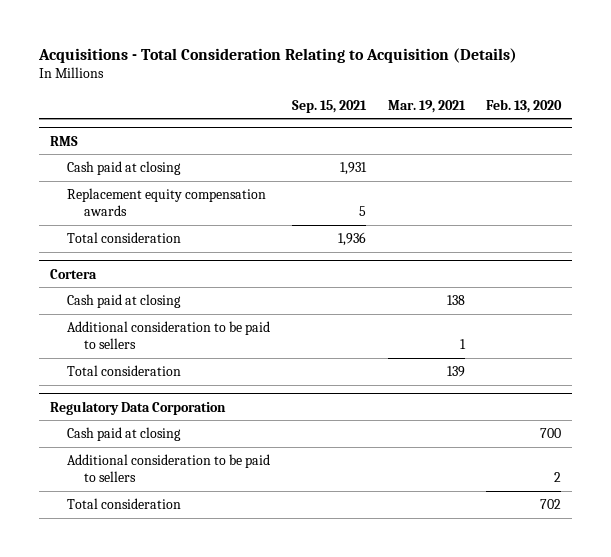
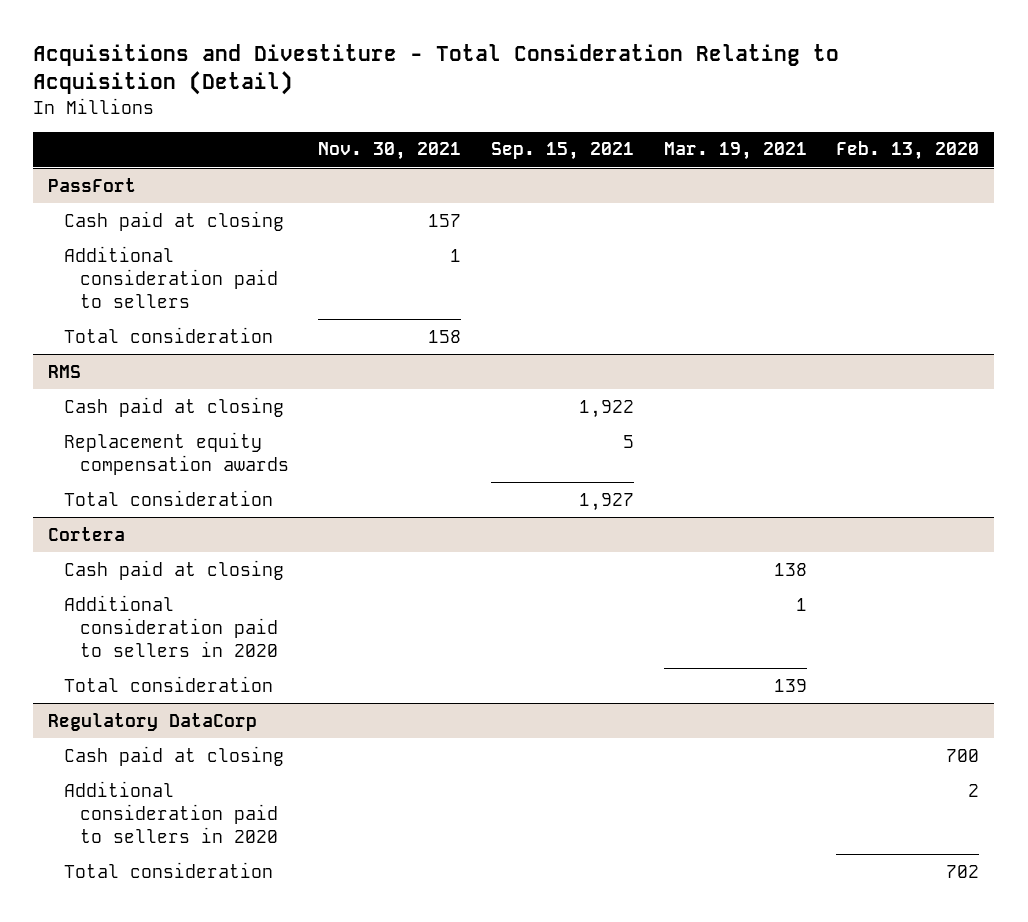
- Acquisitions - Total Consideration Relating to Acquisition (Details)
+ Acquisitions and Divestiture - Total Consideration Relating to Acquisition (Detail)
- | Sep. 15, 2021 | Mar. 19, 2021 | Feb. 13, 2020
+ | Nov. 30, 2021 | Sep. 15, 2021 | Mar. 19, 2021 | Feb. 13, 2020
+ PassFort
+ Cash paid at closing | 157 | | |
+ Additional consideration paid to sellers | 1 | | |
+ Total consideration | 158 | | |
@ RMS
- Cash paid at closing | 1,931 | |
+ Cash paid at closing | | 1,922 | |
- Total consideration | 1,936 | |
+ Total consideration | | 1,927 | |
@ Cortera
- Additional consideration to be paid to sellers | | 1 |
+ Additional consideration paid to sellers in 2020 | | | 1 |
- Regulatory Data Corporation
+ Regulatory DataCorp
- Additional consideration to be paid to sellers | | | 2
+ Additional consideration paid to sellers in 2020 | | | | 2

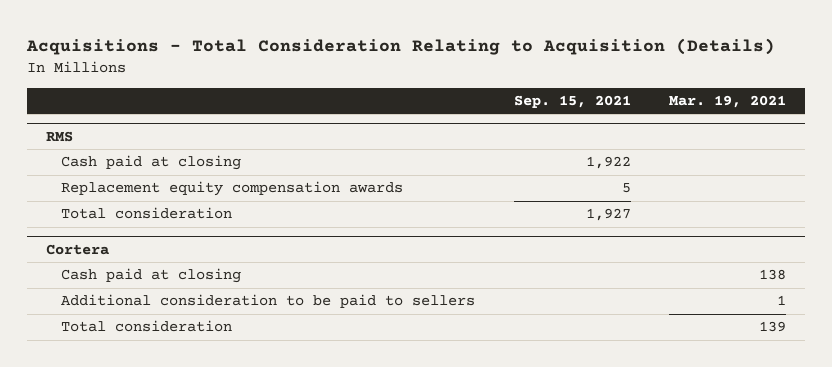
- Acquisitions and Divestiture - Total Consideration Relating to Acquisition (Detail)
+ Acquisitions - Total Consideration Relating to Acquisition (Details)
- | Nov. 30, 2021 | Sep. 15, 2021 | Mar. 19, 2021 | Feb. 13, 2020
+ | Sep. 15, 2021 | Mar. 19, 2021
- PassFort
- Cash paid at closing | 157 | | |
- Additional consideration paid to sellers | 1 | | |
- Total consideration | 158 | | |
@ Cortera
- Additional consideration paid to sellers in 2020 | | | 1 |
+ Additional consideration to be paid to sellers | | 1
- Regulatory DataCorp
- Cash paid at closing | | | | 700
- Additional consideration paid to sellers in 2020 | | | | 2
- Total consideration | | | | 702

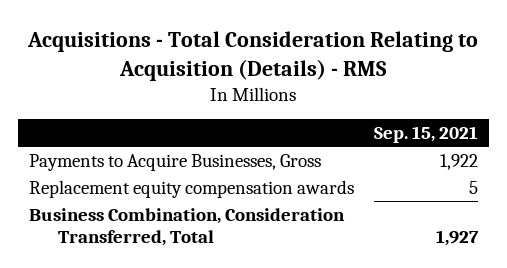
- Acquisitions - Total Consideration Relating to Acquisition (Details)
+ Acquisitions - Total Consideration Relating to Acquisition (Details) - RMS
- | Sep. 15, 2021 | Mar. 19, 2021
+ | Sep. 15, 2021
- RMS
- Cash paid at closing | 1,922 |
+ Payments to Acquire Businesses, Gross | 1,922
- Total consideration | 1,927 |
- Cortera
- Cash paid at closing | | 138
- Additional consideration to be paid to sellers | | 1
- Total consideration | | 139
+ Business Combination, Consideration Transferred, Total | 1,927

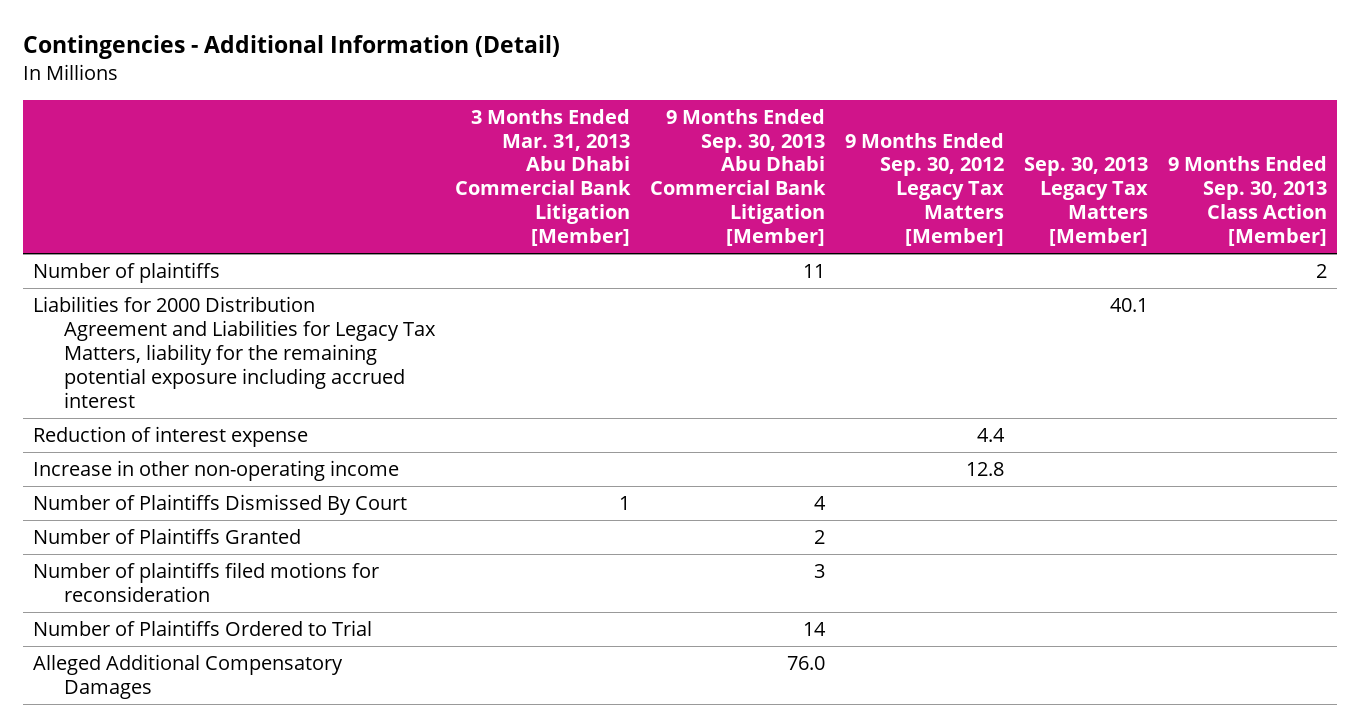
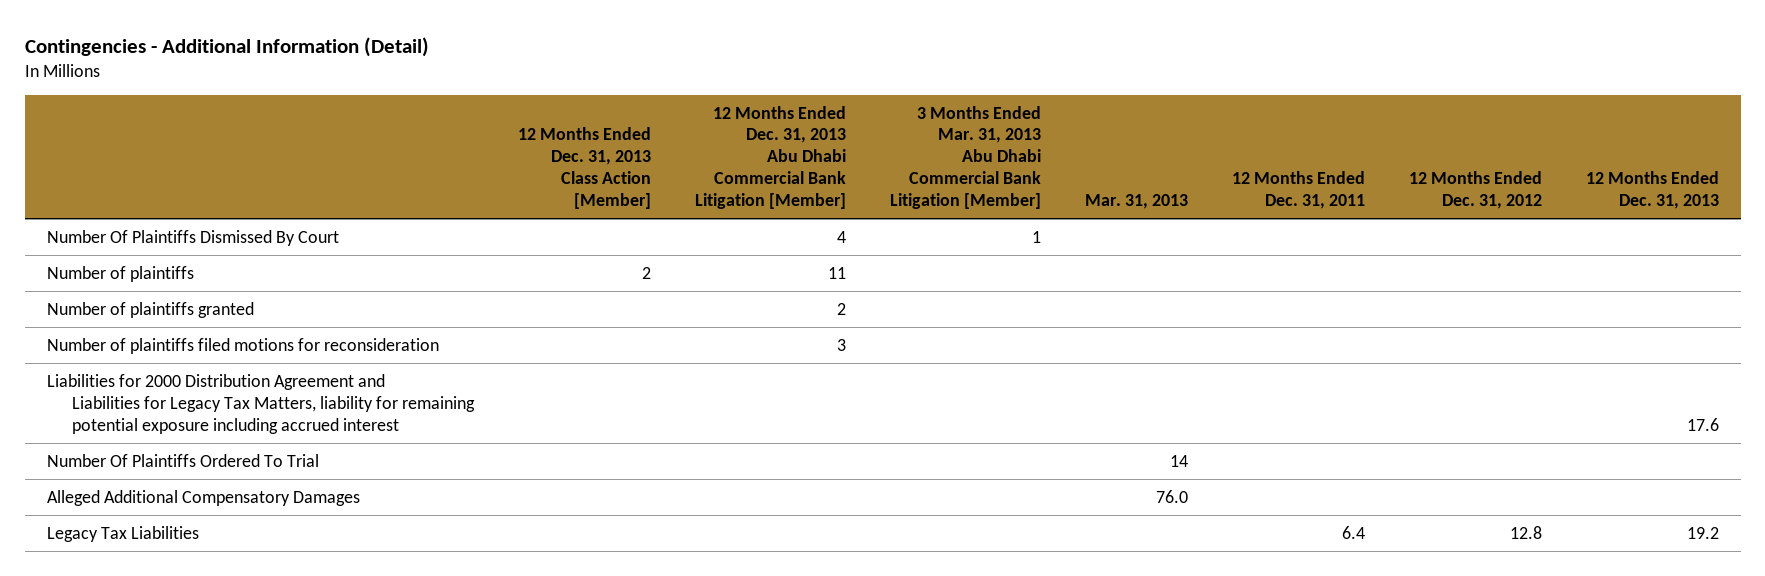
- | 3 Months Ended Mar. 31, 2013 Abu Dhabi Commercial Bank Litigation [Member] | 9 Months Ended Sep. 30, 2013 Abu Dhabi Commercial Bank Litigation [Member] | 9 Months Ended Sep. 30, 2012 Legacy Tax Matters [Member] | Sep. 30, 2013 Legacy Tax Matters [Member] | 9 Months Ended Sep. 30, 2013 Class Action [Member]
+ | 12 Months Ended Dec. 31, 2013 Class Action [Member] | 12 Months Ended Dec. 31, 2013 Abu Dhabi Commercial Bank Litigation [Member] | 3 Months Ended Mar. 31, 2013 Abu Dhabi Commercial Bank Litigation [Member] | Mar. 31, 2013 | 12 Months Ended Dec. 31, 2011 | 12 Months Ended Dec. 31, 2012 | 12 Months Ended Dec. 31, 2013
+ Number Of Plaintiffs Dismissed By Court | | 4 | 1 | | | |
- Liabilities for 2000 Distribution Agreement and Liabilities for Legacy Tax Matters, liability for the remaining potential exposure including accrued interest | | | | 40.1 |
- Reduction of interest expense | | | 4.4 | |
- Increase in other non-operating income | | | 12.8 | |
- Number of Plaintiffs Dismissed By Court | 1 | 4 | | |
- Number of Plaintiffs Granted | | 2 | | |
+ Number of plaintiffs granted | | 2 | | | | |
- Number of Plaintiffs Ordered to Trial | | 14 | | |
+ Liabilities for 2000 Distribution Agreement and Liabilities for Legacy Tax Matters, liability for remaining potential exposure including accrued interest | | | | | | | 17.6
+ Number Of Plaintiffs Ordered To Trial | | | | 14 | | |
+ Legacy Tax Liabilities | | | | | 6.4 | 12.8 | 19.2

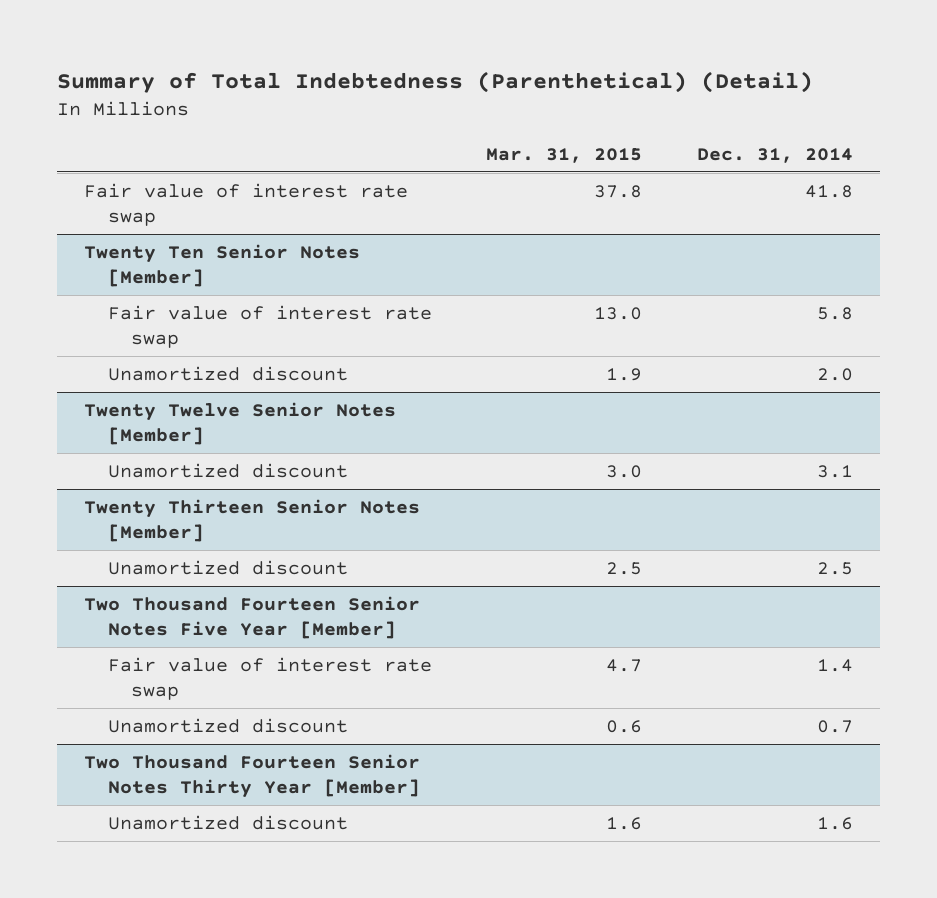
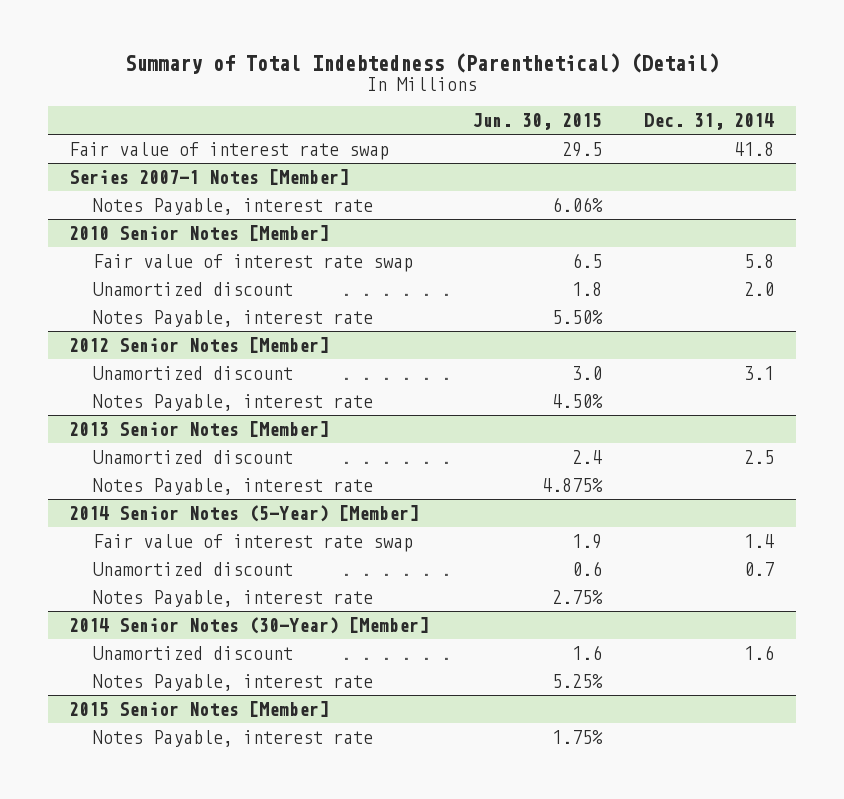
- | Mar. 31, 2015 | Dec. 31, 2014
+ | Jun. 30, 2015 | Dec. 31, 2014
- Twenty Ten Senior Notes [Member]
+ Series 2007-1 Notes [Member]
+ Notes Payable, interest rate | 6.06% |
+ 2010 Senior Notes [Member]
- Twenty Twelve Senior Notes [Member]
+ Notes Payable, interest rate | 5.50% |
+ 2012 Senior Notes [Member]
- Twenty Thirteen Senior Notes [Member]
+ Notes Payable, interest rate | 4.50% |
+ 2013 Senior Notes [Member]
- Two Thousand Fourteen Senior Notes Five Year [Member]
+ Notes Payable, interest rate | 4.875% |
+ 2014 Senior Notes (5-Year) [Member]
- Two Thousand Fourteen Senior Notes Thirty Year [Member]
+ Notes Payable, interest rate | 2.75% |
+ 2014 Senior Notes (30-Year) [Member]
+ Notes Payable, interest rate | 5.25% |
+ 2015 Senior Notes [Member]
+ Notes Payable, interest rate | 1.75% |

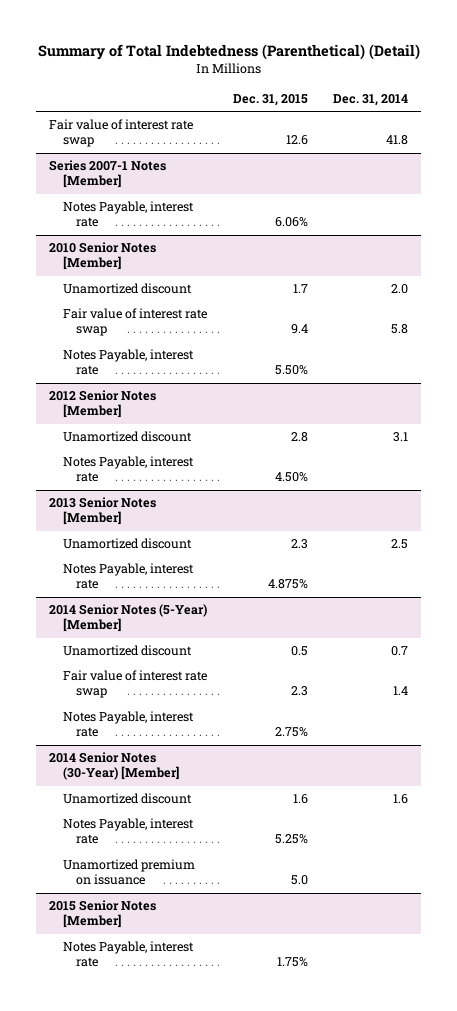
- | Jun. 30, 2015 | Dec. 31, 2014
+ | Dec. 31, 2015 | Dec. 31, 2014
@ 2010 Senior Notes [Member]
moved down: Fair value of interest rate swap | 9.4 | 5.8
@ 2014 Senior Notes (5-Year) [Member]
moved down: Fair value of interest rate swap | 2.3 | 1.4
@ 2014 Senior Notes (30-Year) [Member]
+ Unamortized premium on issuance | 5.0 |

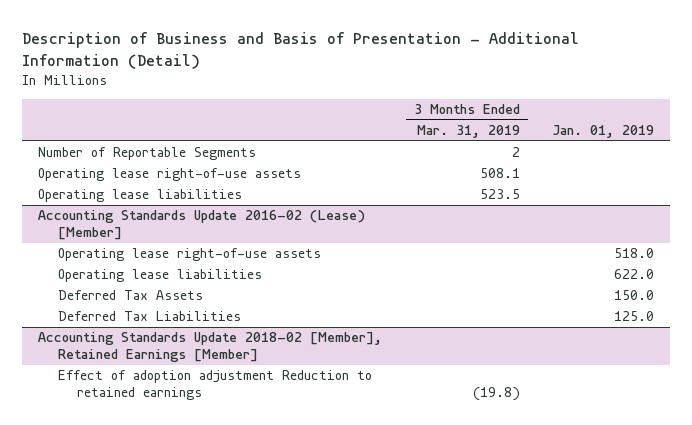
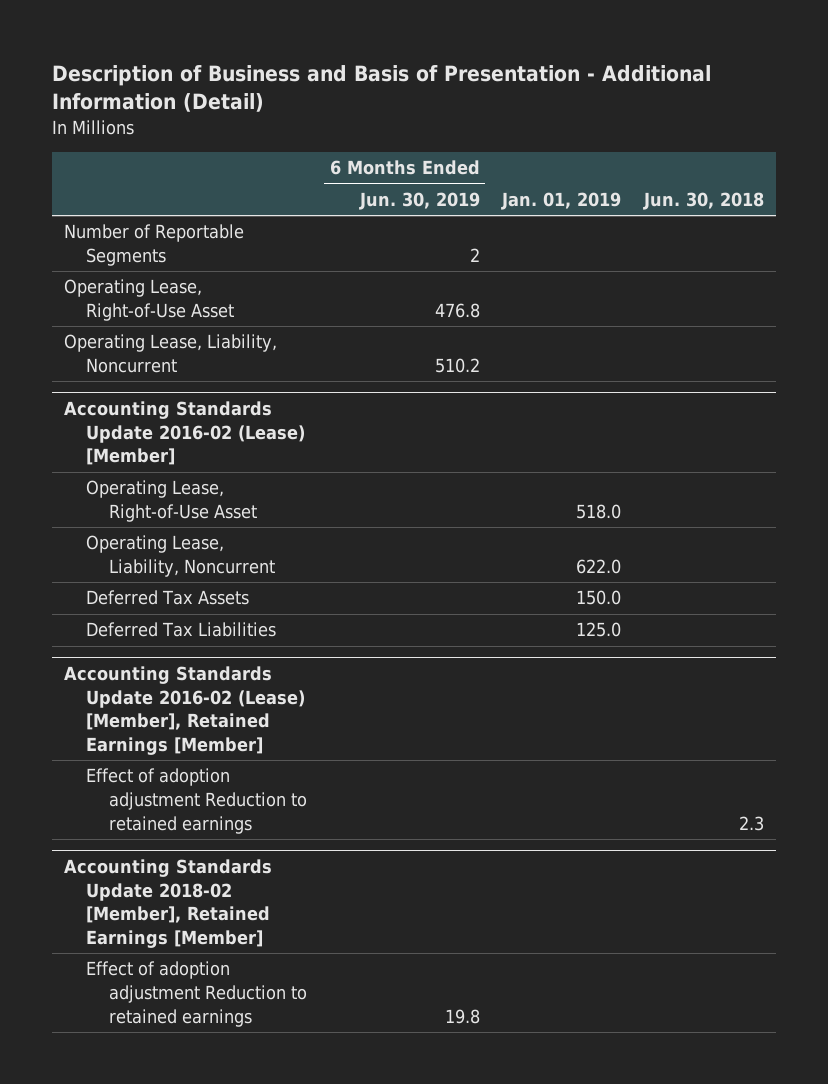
- | 3 Months Ended Mar. 31, 2019 | Jan. 01, 2019
+ | 6 Months Ended Jun. 30, 2019 | Jan. 01, 2019 | Jun. 30, 2018
- Operating lease right-of-use assets | 508.1 |
- Operating lease liabilities | 523.5 |
+ Operating Lease, Right-of-Use Asset | 476.8 | |
+ Operating Lease, Liability, Noncurrent | 510.2 | |
@ Accounting Standards Update 2016-02 (Lease) [Member]
- Operating lease right-of-use assets | | 518.0
- Operating lease liabilities | | 622.0
+ Operating Lease, Right-of-Use Asset | | 518.0 |
+ Operating Lease, Liability, Noncurrent | | 622.0 |
+ Accounting Standards Update 2016-02 (Lease) [Member], Retained Earnings [Member]
+ Effect of adoption adjustment Reduction to retained earnings | | | 2.3

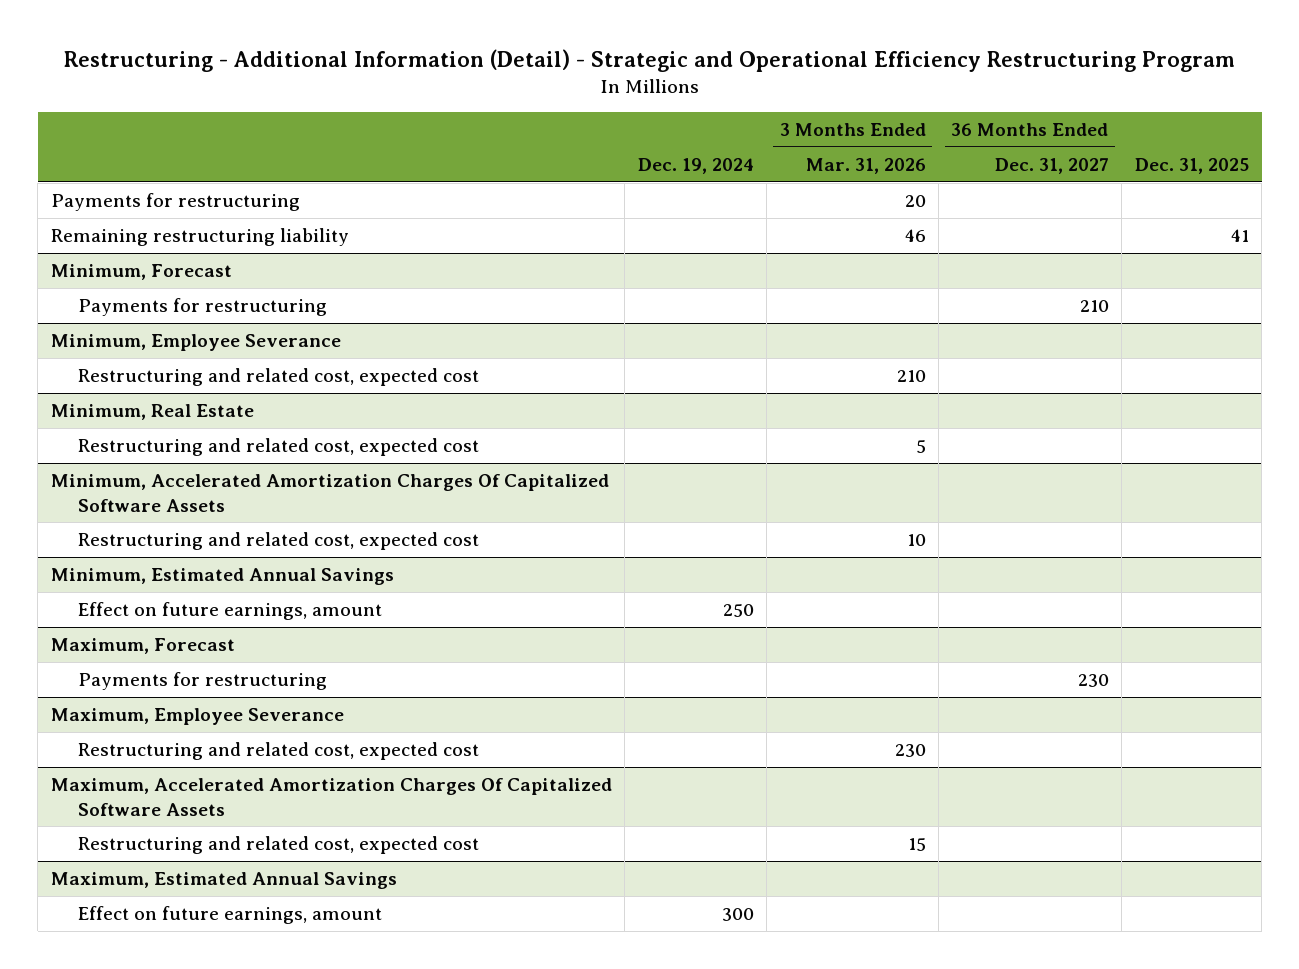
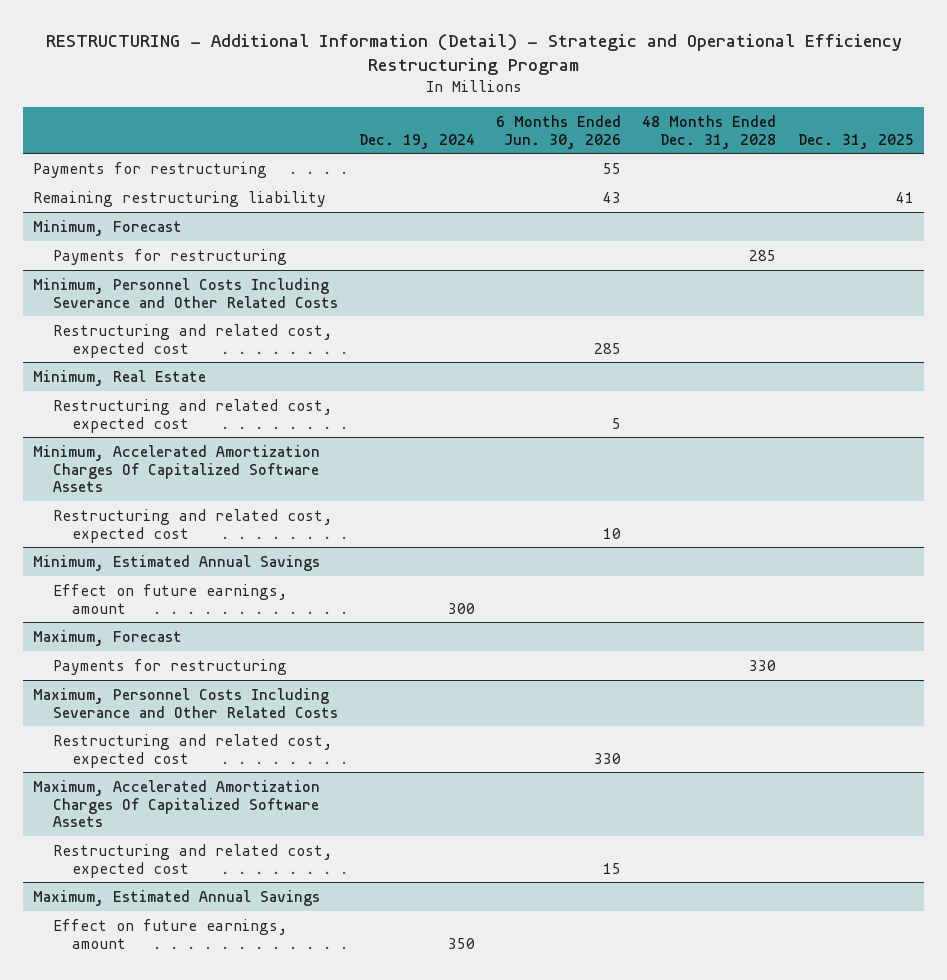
- Restructuring - Additional Information (Detail) - Strategic and Operational Efficiency Restructuring Program
+ RESTRUCTURING - Additional Information (Detail) - Strategic and Operational Efficiency Restructuring Program
- | Dec. 19, 2024 | 3 Months Ended Mar. 31, 2026 | 36 Months Ended Dec. 31, 2027 | Dec. 31, 2025
+ | Dec. 19, 2024 | 6 Months Ended Jun. 30, 2026 | 48 Months Ended Dec. 31, 2028 | Dec. 31, 2025
- Minimum, Employee Severance
- Restructuring and related cost, expected cost | | 210 | |
+ Minimum, Personnel Costs Including Severance and Other Related Costs
+ Restructuring and related cost, expected cost | | 285 | |
@ Minimum, Estimated Annual Savings
- Effect on future earnings, amount | 250 | | |
+ Effect on future earnings, amount | 300 | | |
- Maximum, Employee Severance
- Restructuring and related cost, expected cost | | 230 | |
+ Maximum, Personnel Costs Including Severance and Other Related Costs
+ Restructuring and related cost, expected cost | | 330 | |
@ Maximum, Estimated Annual Savings
- Effect on future earnings, amount | 300 | | |
+ Effect on future earnings, amount | 350 | | |

